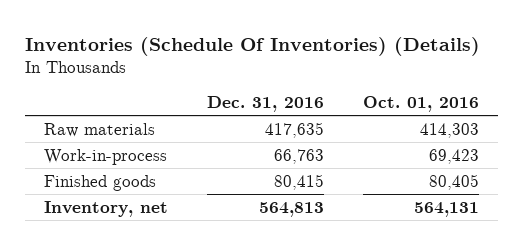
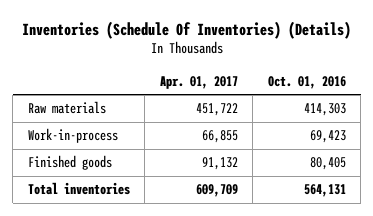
- | Dec. 31, 2016 | Oct. 01, 2016
+ | Apr. 01, 2017 | Oct. 01, 2016
- Inventory, net | 564,813 | 564,131
+ Total inventories | 609,709 | 564,131

